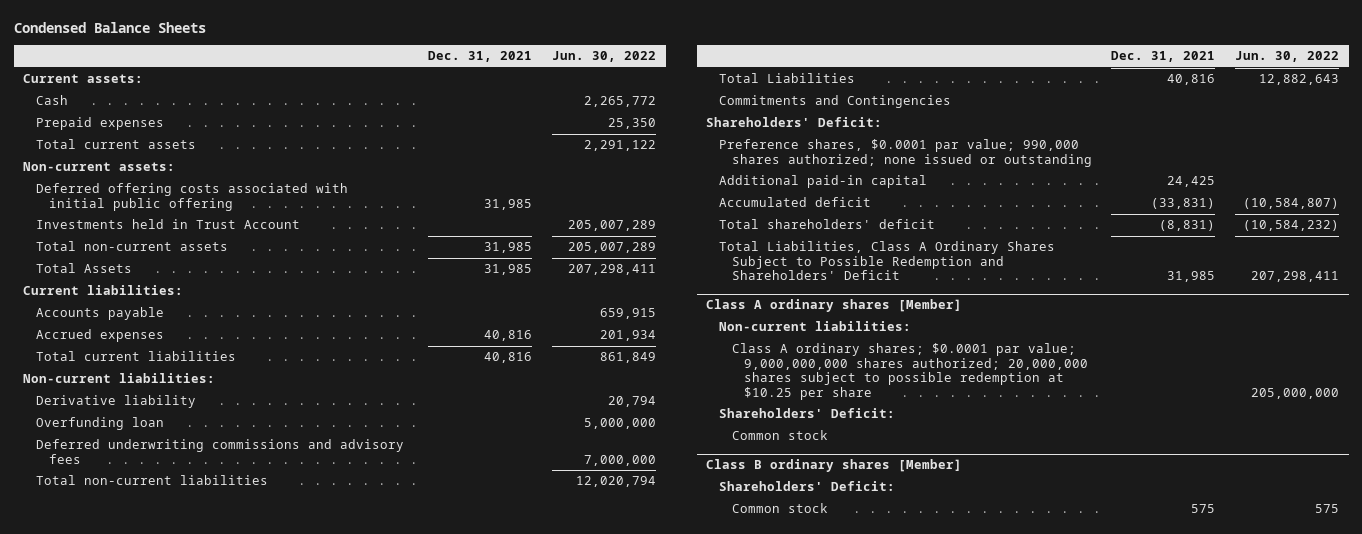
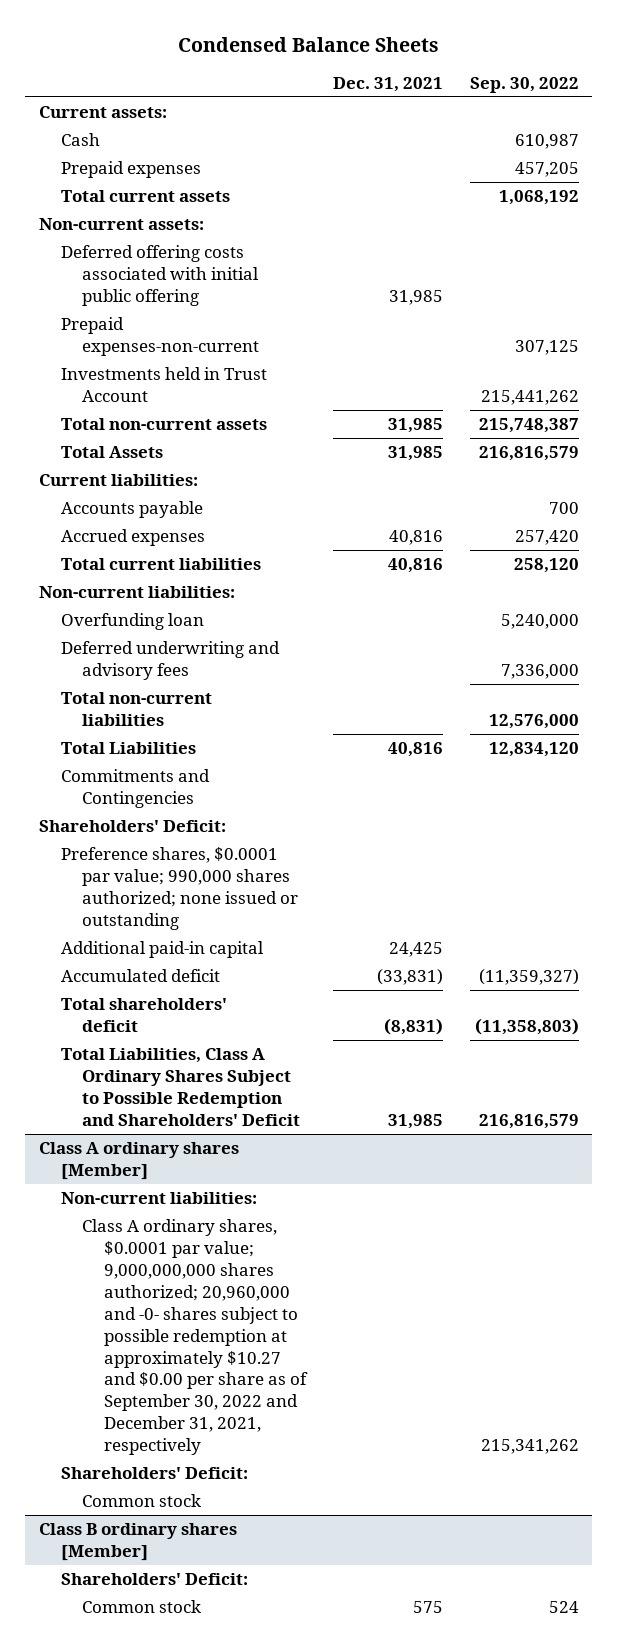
- | Dec. 31, 2021 | Jun. 30, 2022
+ | Dec. 31, 2021 | Sep. 30, 2022
+ Prepaid expenses-non-current | | 307,125
- Derivative liability | | 20,794
- Deferred underwriting commissions and advisory fees | | 7,000,000
+ Deferred underwriting and advisory fees | | 7,336,000
@ Class A ordinary shares [Member]
- Class A ordinary shares; $0.0001 par value; 9,000,000,000 shares authorized; 20,000,000 shares subject to possible redemption at $10.25 per share | | 205,000,000
+ Class A ordinary shares, $0.0001 par value; 9,000,000,000 shares authorized; 20,960,000 and -0- shares subject to possible redemption at approximately $10.27 and $0.00 per share as of September 30, 2022 and December 31, 2021, respectively | | 215,341,262

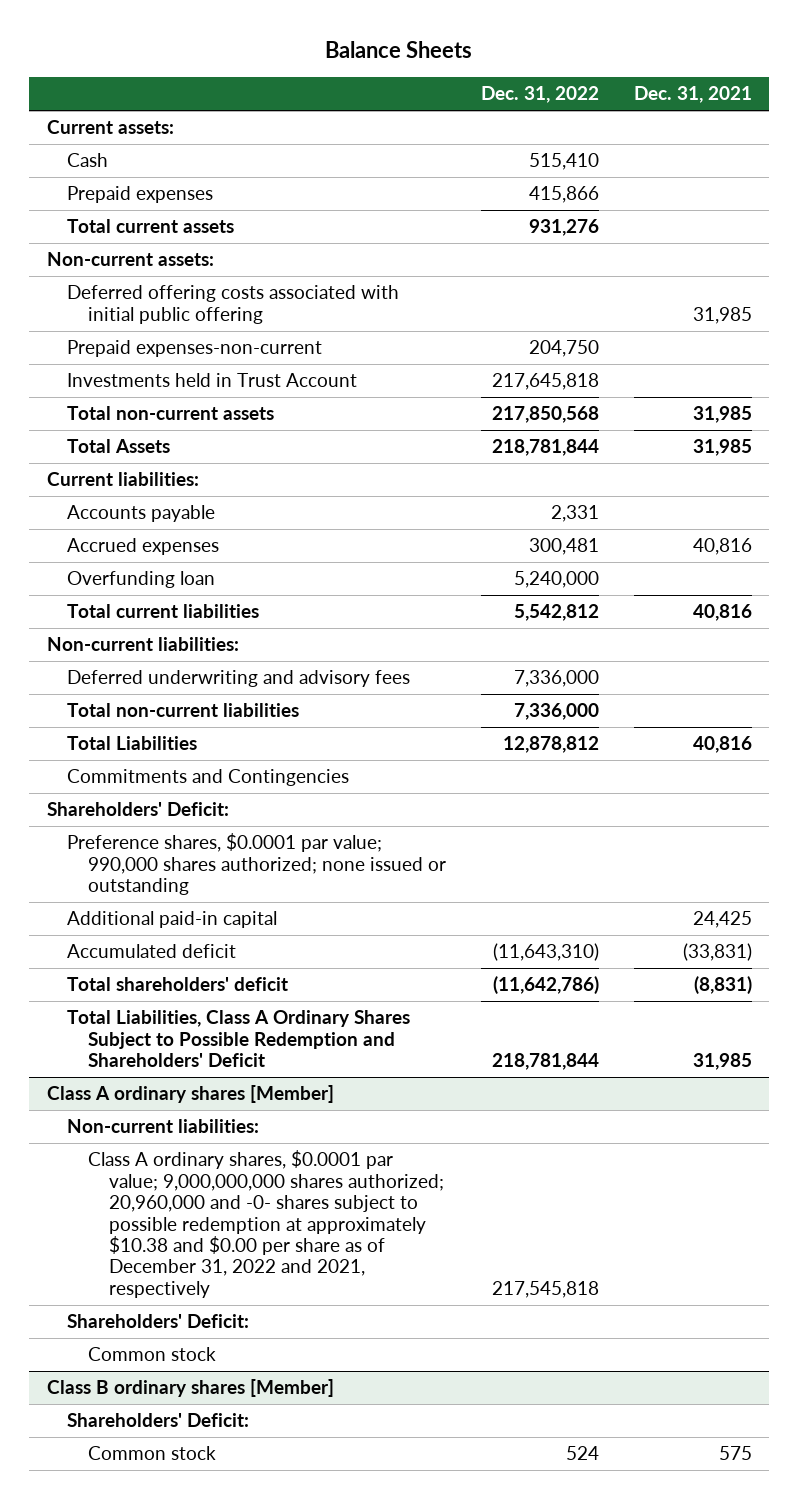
- Condensed Balance Sheets
+ Balance Sheets
- | Dec. 31, 2021 | Sep. 30, 2022
+ | Dec. 31, 2022 | Dec. 31, 2021
moved up: Overfunding loan | 5,240,000 |
@ Class A ordinary shares [Member]
- Class A ordinary shares, $0.0001 par value; 9,000,000,000 shares authorized; 20,960,000 and -0- shares subject to possible redemption at approximately $10.27 and $0.00 per share as of September 30, 2022 and December 31, 2021, respectively | | 215,341,262
+ Class A ordinary shares, $0.0001 par value; 9,000,000,000 shares authorized; 20,960,000 and -0- shares subject to possible redemption at approximately $10.38 and $0.00 per share as of December 31, 2022 and 2021, respectively | 217,545,818 |

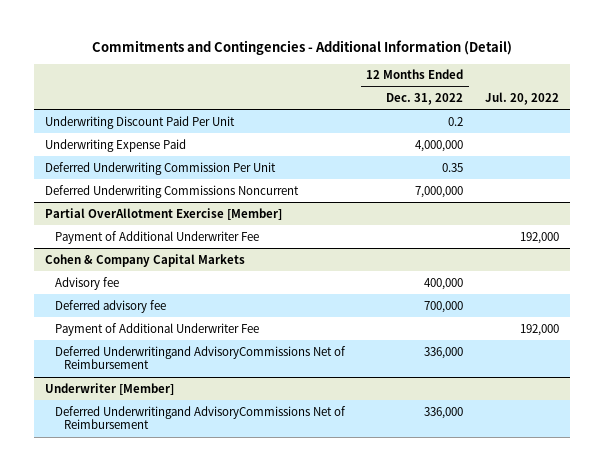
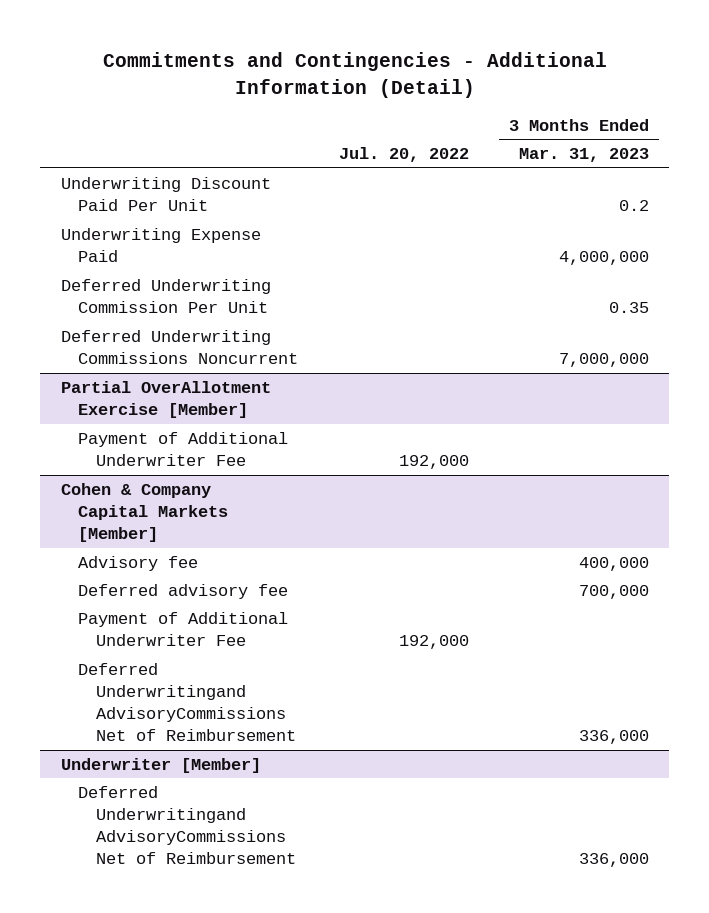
- | 12 Months Ended Dec. 31, 2022 | Jul. 20, 2022
+ | Jul. 20, 2022 | 3 Months Ended Mar. 31, 2023
- Cohen & Company Capital Markets
+ Cohen & Company Capital Markets [Member]

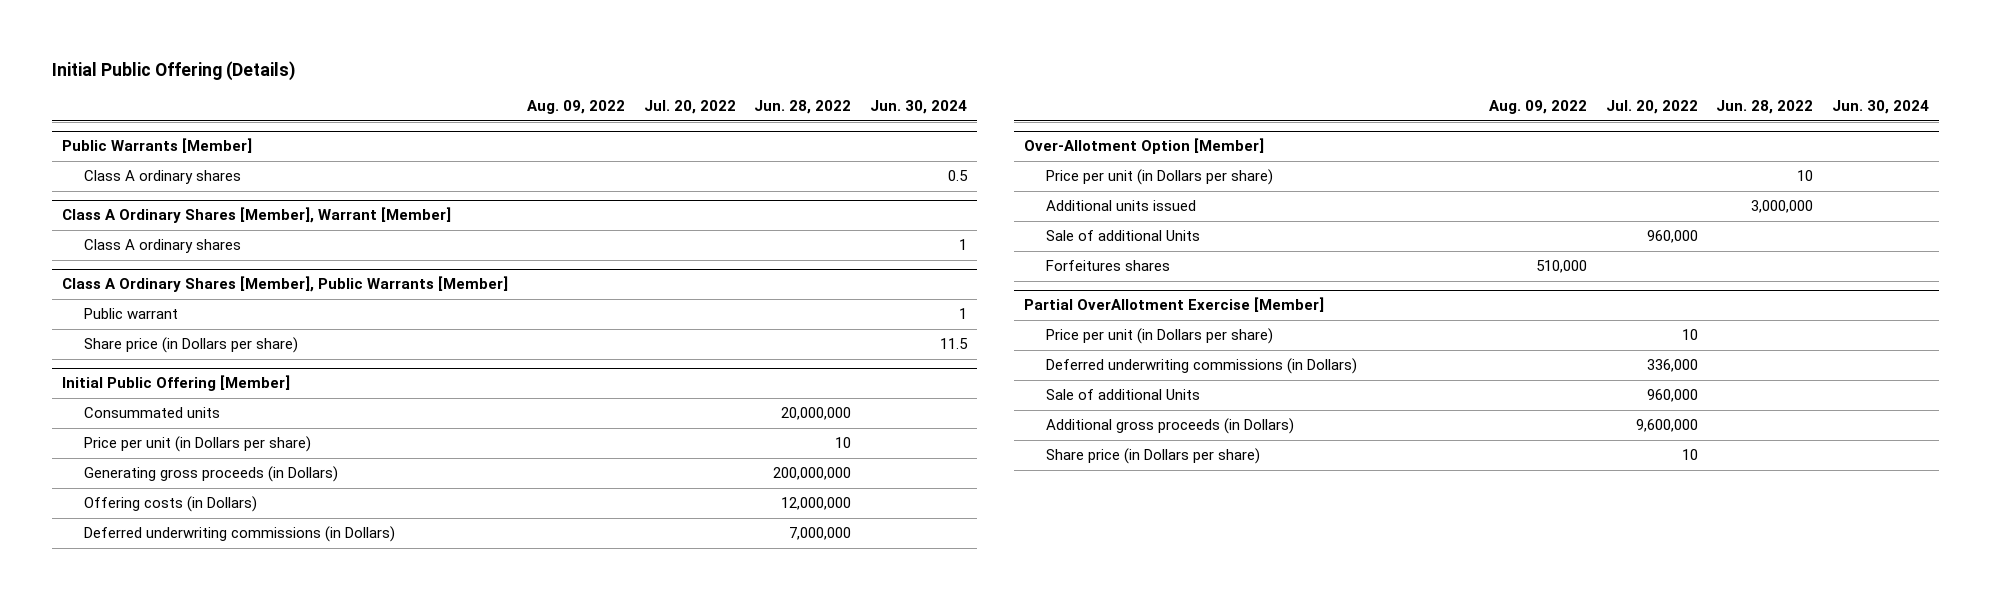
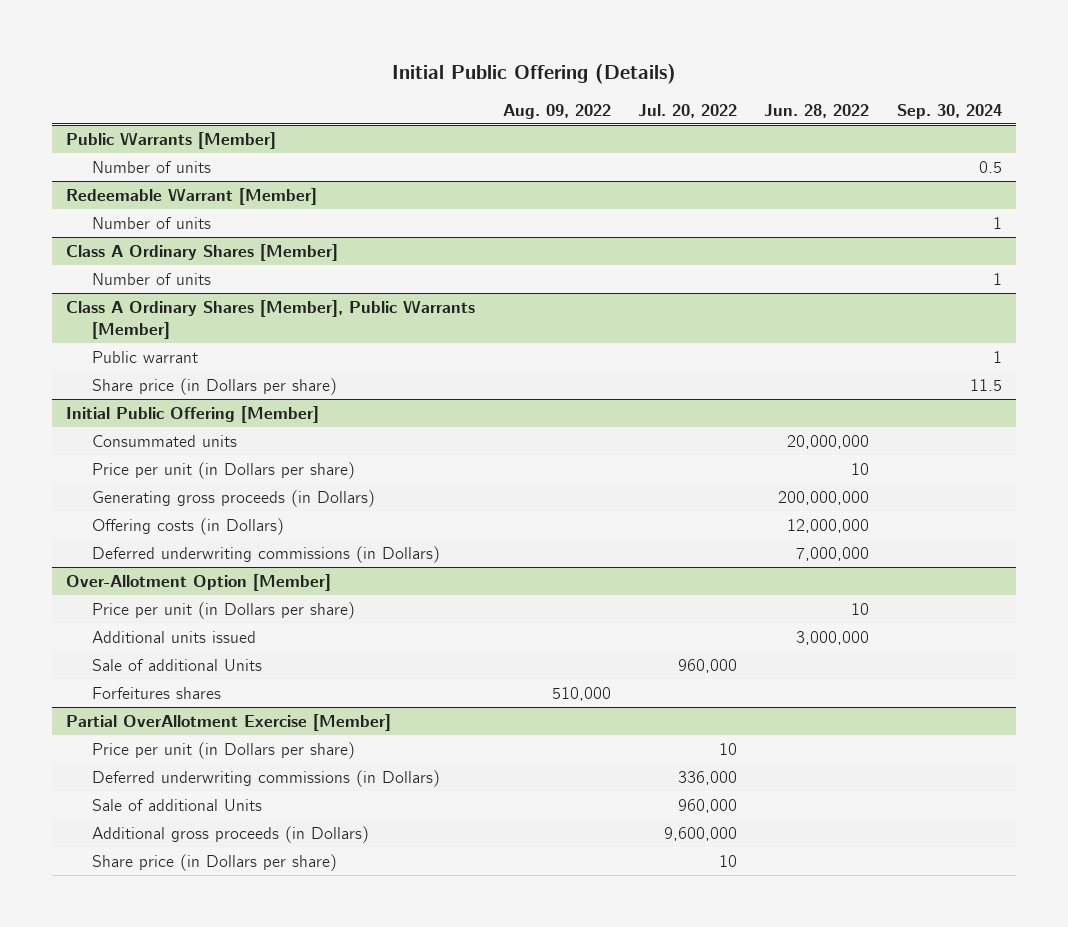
- | Aug. 09, 2022 | Jul. 20, 2022 | Jun. 28, 2022 | Jun. 30, 2024
+ | Aug. 09, 2022 | Jul. 20, 2022 | Jun. 28, 2022 | Sep. 30, 2024
@ Public Warrants [Member]
- Class A ordinary shares | | | | 0.5
- Class A Ordinary Shares [Member], Warrant [Member]
- Class A ordinary shares | | | | 1
@ Public Warrants [Member]
+ Number of units | | | | 0.5
+ Redeemable Warrant [Member]
+ Number of units | | | | 1
+ Class A Ordinary Shares [Member]
+ Number of units | | | | 1

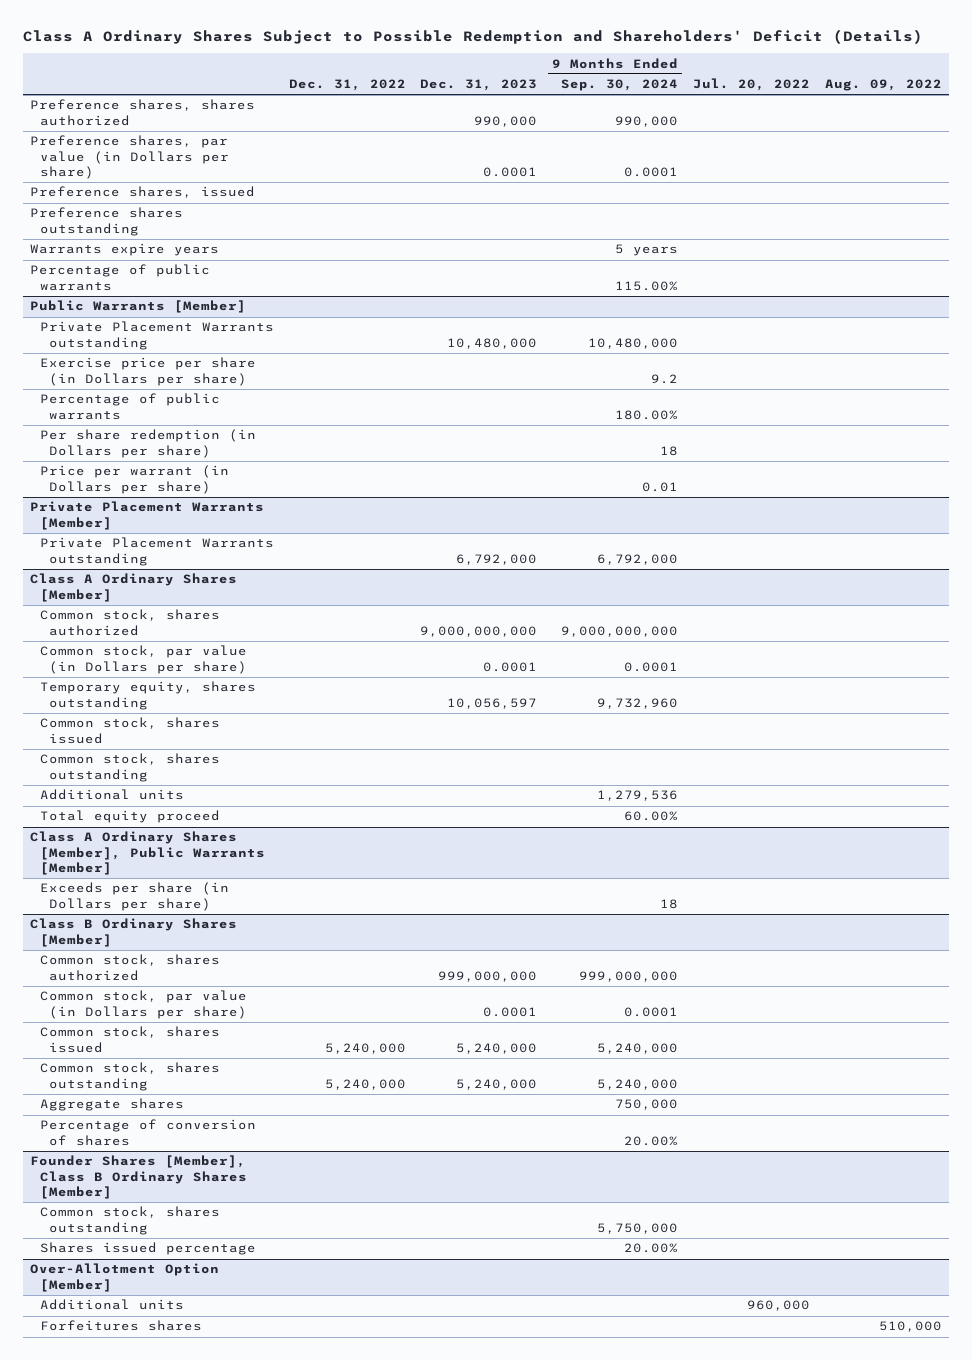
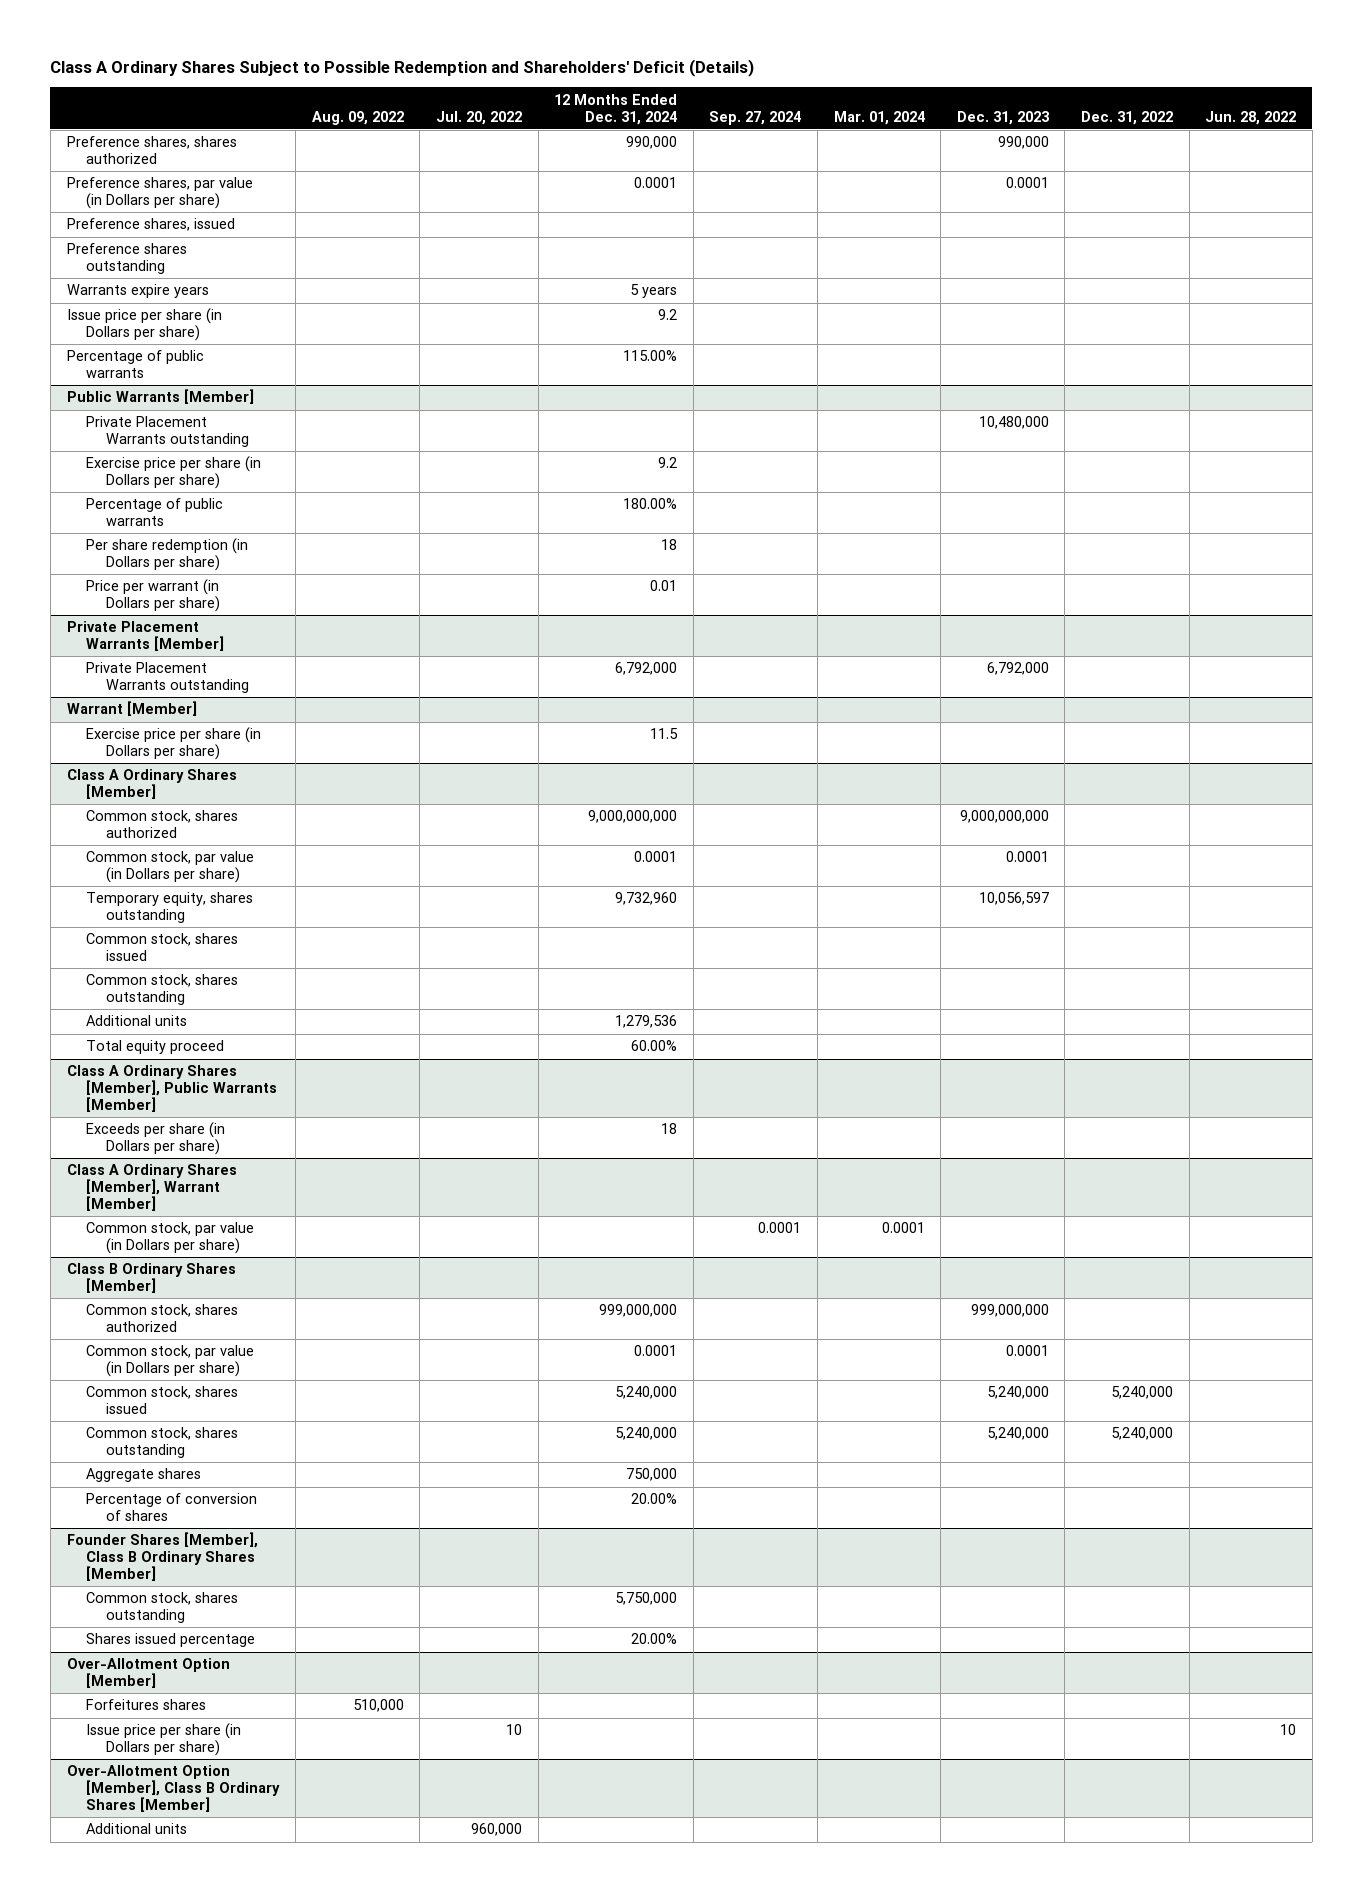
- | Dec. 31, 2022 | Dec. 31, 2023 | 9 Months Ended Sep. 30, 2024 | Jul. 20, 2022 | Aug. 09, 2022
+ | Aug. 09, 2022 | Jul. 20, 2022 | 12 Months Ended Dec. 31, 2024 | Sep. 27, 2024 | Mar. 01, 2024 | Dec. 31, 2023 | Dec. 31, 2022 | Jun. 28, 2022
+ Issue price per share (in Dollars per share) | | | 9.2 | | | | |
+ Warrant [Member]
+ Exercise price per share (in Dollars per share) | | | 11.5 | | | | |
+ Class A Ordinary Shares [Member], Warrant [Member]
+ Common stock, par value (in Dollars per share) | | | | 0.0001 | 0.0001 | | |
@ Over-Allotment Option [Member]
- Additional units | | | | 960,000 |
+ Issue price per share (in Dollars per share) | | 10 | | | | | | 10
+ Over-Allotment Option [Member], Class B Ordinary Shares [Member]
+ Additional units | | 960,000 | | | | | |

